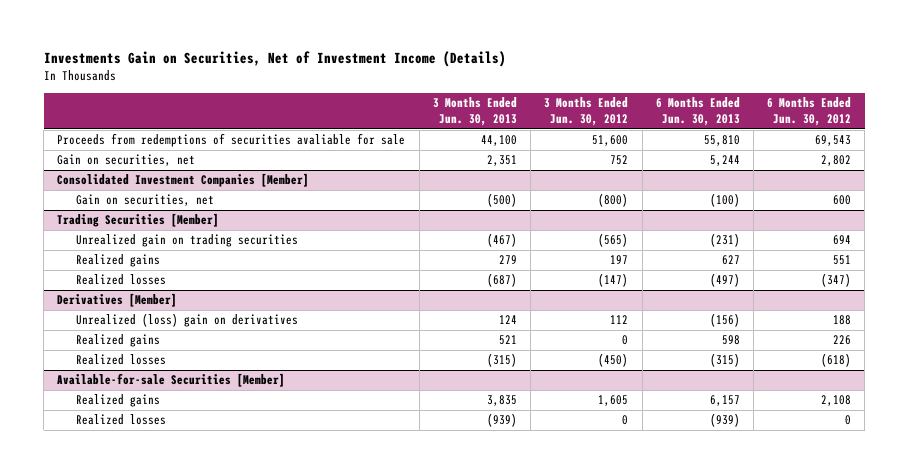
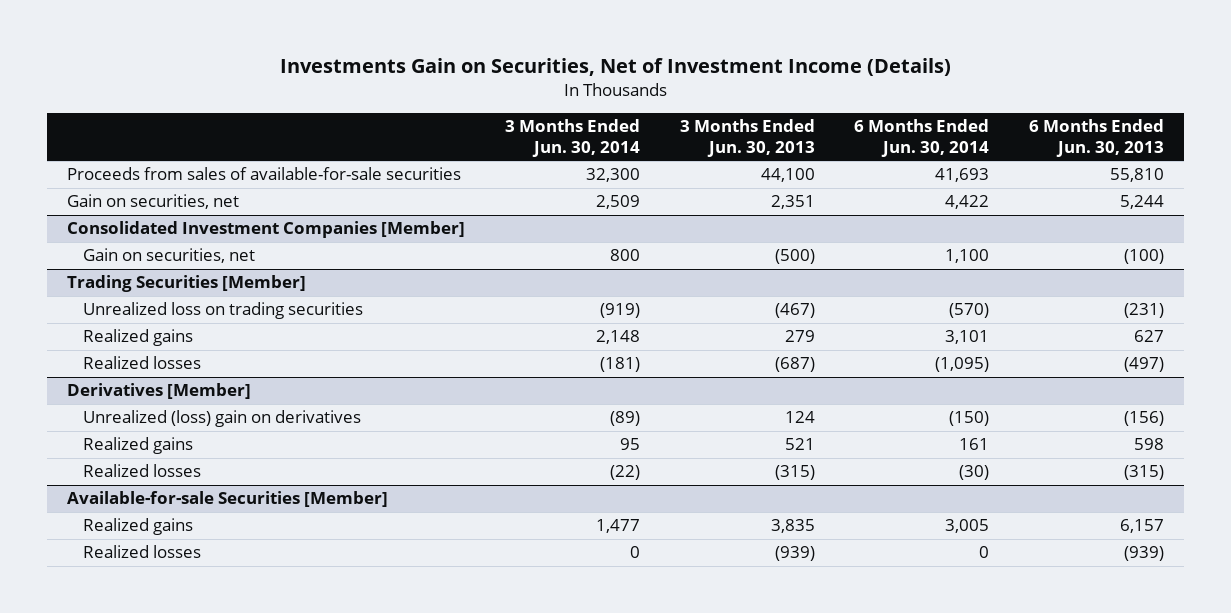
- | 3 Months Ended Jun. 30, 2013 | 3 Months Ended Jun. 30, 2012 | 6 Months Ended Jun. 30, 2013 | 6 Months Ended Jun. 30, 2012
+ | 3 Months Ended Jun. 30, 2014 | 3 Months Ended Jun. 30, 2013 | 6 Months Ended Jun. 30, 2014 | 6 Months Ended Jun. 30, 2013
- Proceeds from redemptions of securities avaliable for sale | 44,100 | 51,600 | 55,810 | 69,543
+ Proceeds from sales of available-for-sale securities | 32,300 | 44,100 | 41,693 | 55,810
@ Trading Securities [Member]
- Unrealized gain on trading securities | (467) | (565) | (231) | 694
+ Unrealized loss on trading securities | (919) | (467) | (570) | (231)

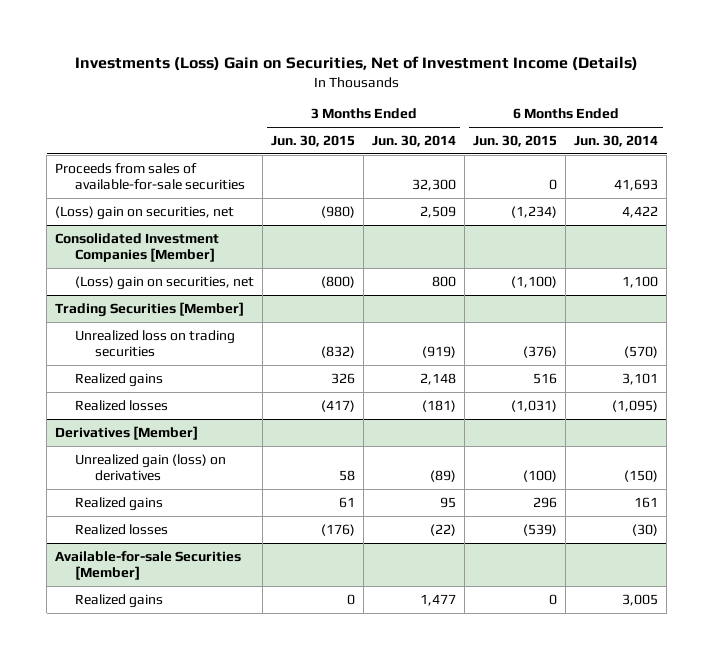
- Investments Gain on Securities, Net of Investment Income (Details)
+ Investments (Loss) Gain on Securities, Net of Investment Income (Details)
- | 3 Months Ended Jun. 30, 2014 | 3 Months Ended Jun. 30, 2013 | 6 Months Ended Jun. 30, 2014 | 6 Months Ended Jun. 30, 2013
+ | 3 Months Ended Jun. 30, 2015 | 3 Months Ended Jun. 30, 2014 | 6 Months Ended Jun. 30, 2015 | 6 Months Ended Jun. 30, 2014
- Gain on securities, net | 2,509 | 2,351 | 4,422 | 5,244
+ (Loss) gain on securities, net | (980) | 2,509 | (1,234) | 4,422
@ Consolidated Investment Companies [Member]
- Gain on securities, net | 800 | (500) | 1,100 | (100)
+ (Loss) gain on securities, net | (800) | 800 | (1,100) | 1,100
@ Derivatives [Member]
- Unrealized (loss) gain on derivatives | (89) | 124 | (150) | (156)
+ Unrealized gain (loss) on derivatives | 58 | (89) | (100) | (150)
@ Available-for-sale Securities [Member]
- Realized losses | 0 | (939) | 0 | (939)

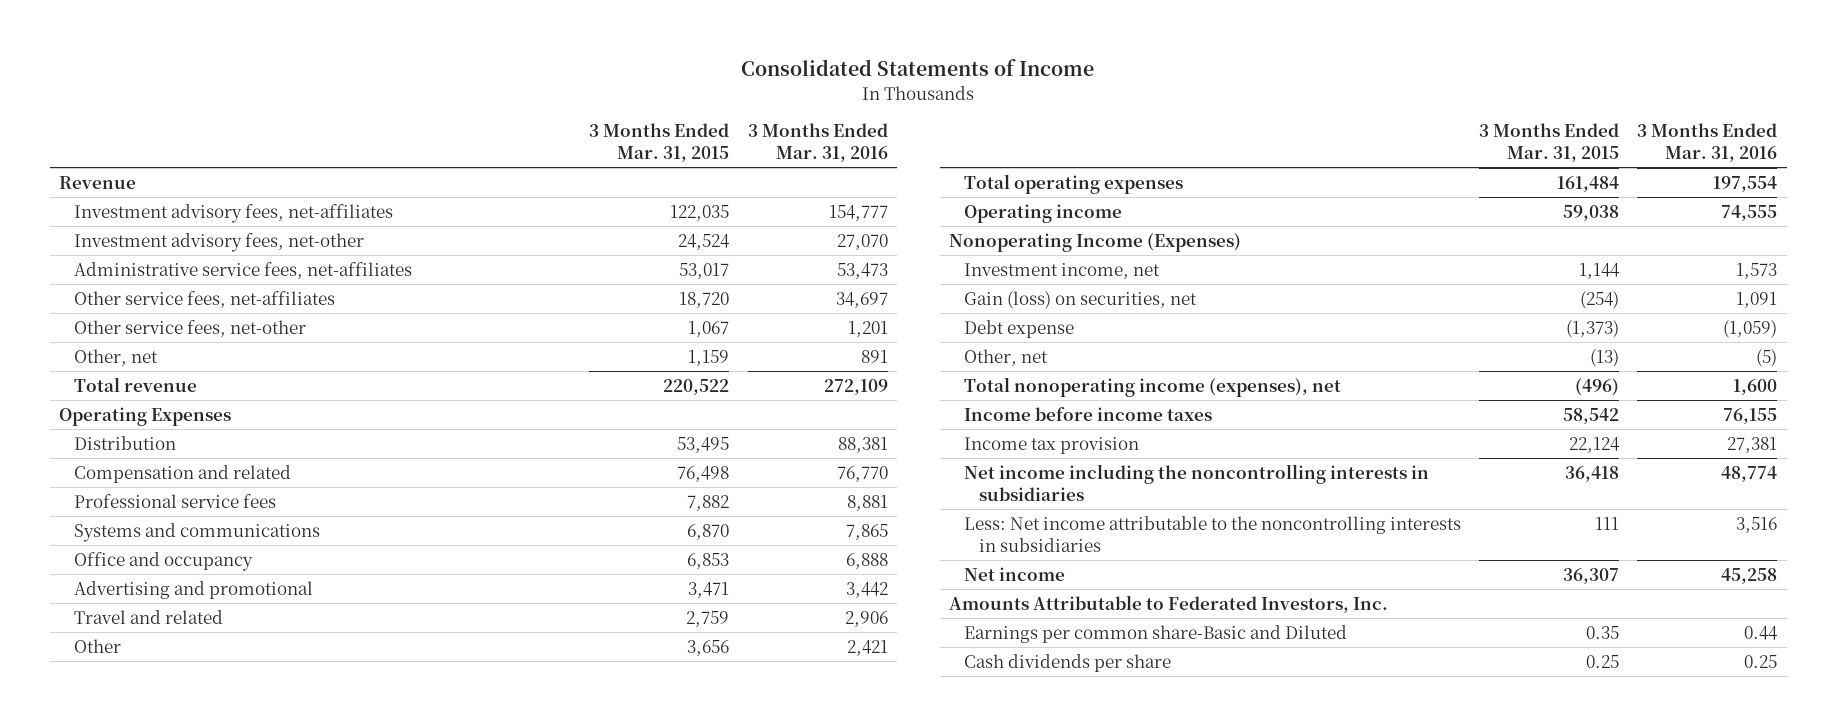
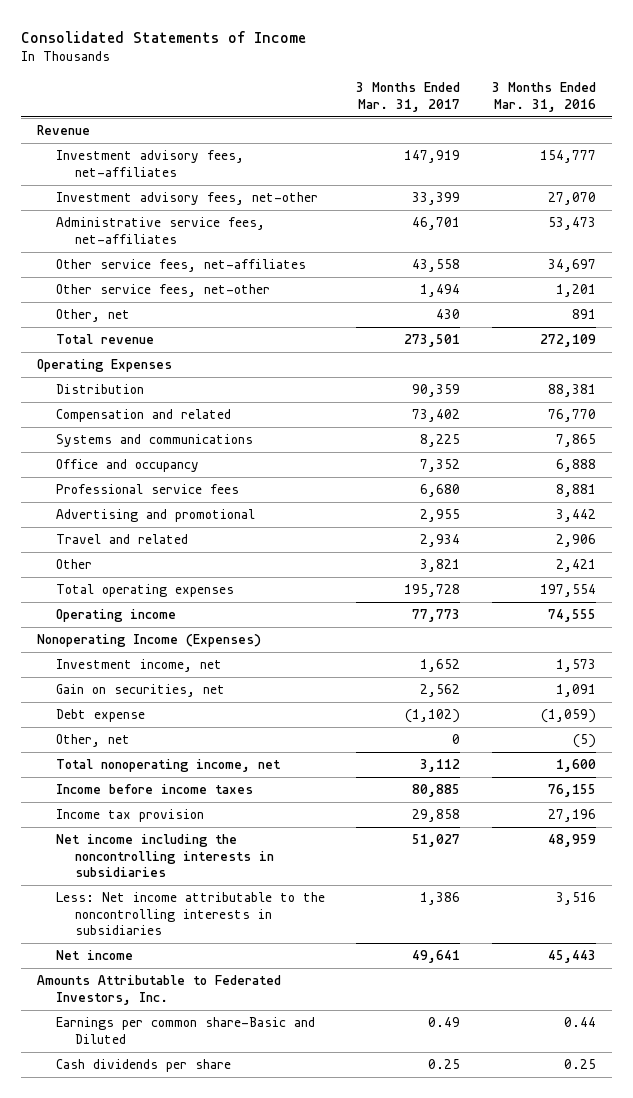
- | 3 Months Ended Mar. 31, 2015 | 3 Months Ended Mar. 31, 2016
+ | 3 Months Ended Mar. 31, 2017 | 3 Months Ended Mar. 31, 2016
moved down: Professional service fees | 6,680 | 8,881
- Gain (loss) on securities, net | (254) | 1,091
+ Gain on securities, net | 2,562 | 1,091
- Total nonoperating income (expenses), net | (496) | 1,600
+ Total nonoperating income, net | 3,112 | 1,600
- Income tax provision | 22,124 | 27,381
- Net income including the noncontrolling interests in subsidiaries | 36,418 | 48,774
+ Income tax provision | 29,858 | 27,196
+ Net income including the noncontrolling interests in subsidiaries | 51,027 | 48,959
- Net income | 36,307 | 45,258
+ Net income | 49,641 | 45,443

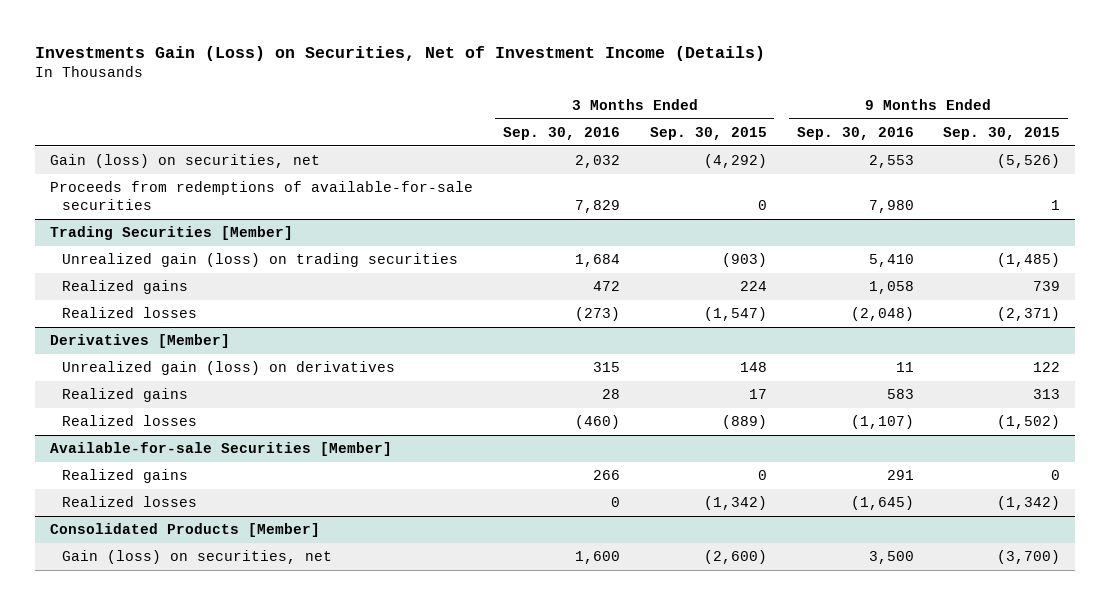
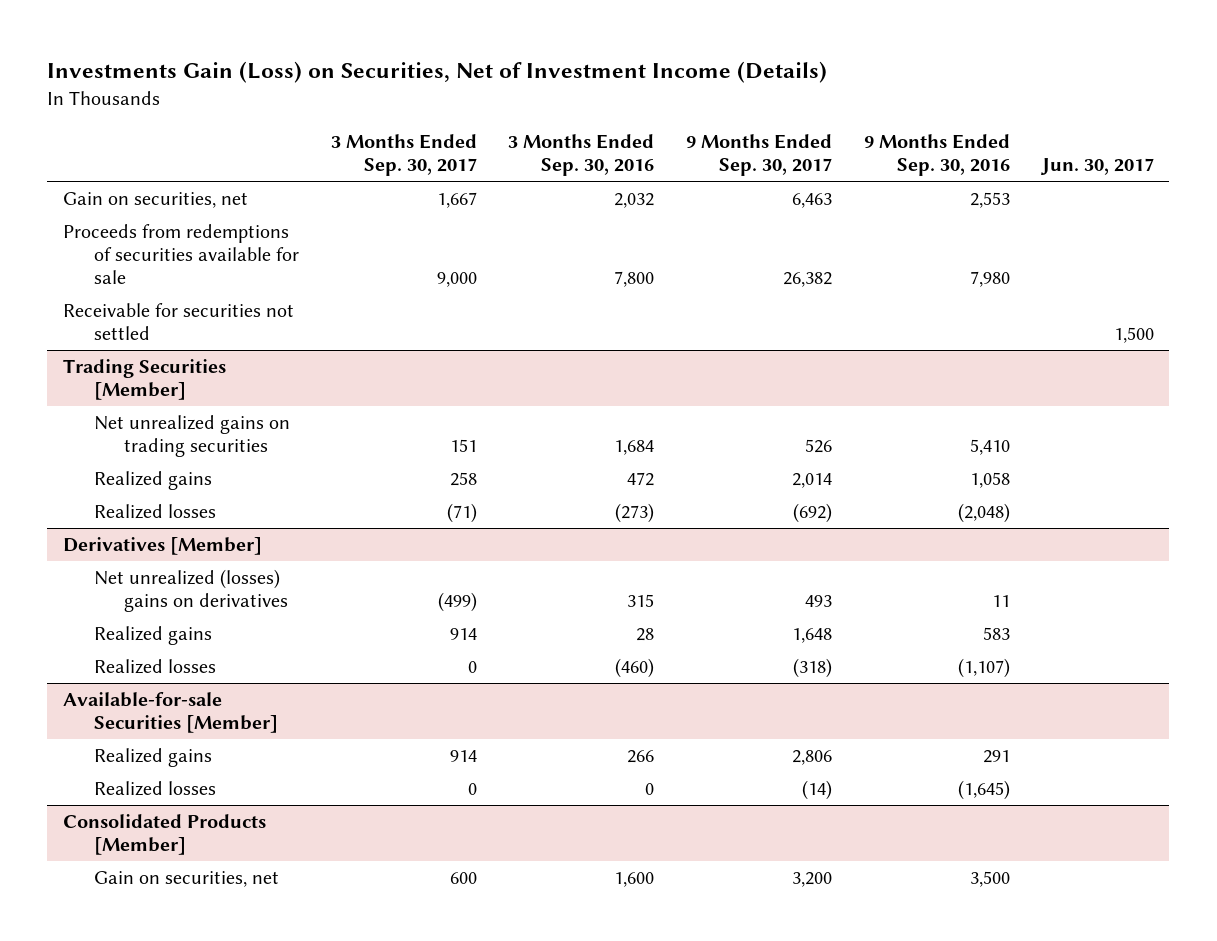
- | 3 Months Ended Sep. 30, 2016 | 3 Months Ended Sep. 30, 2015 | 9 Months Ended Sep. 30, 2016 | 9 Months Ended Sep. 30, 2015
+ | 3 Months Ended Sep. 30, 2017 | 3 Months Ended Sep. 30, 2016 | 9 Months Ended Sep. 30, 2017 | 9 Months Ended Sep. 30, 2016 | Jun. 30, 2017
- Gain (loss) on securities, net | 2,032 | (4,292) | 2,553 | (5,526)
- Proceeds from redemptions of available-for-sale securities | 7,829 | 0 | 7,980 | 1
+ Gain on securities, net | 1,667 | 2,032 | 6,463 | 2,553 |
+ Proceeds from redemptions of securities available for sale | 9,000 | 7,800 | 26,382 | 7,980 |
+ Receivable for securities not settled | | | | | 1,500
@ Trading Securities [Member]
- Unrealized gain (loss) on trading securities | 1,684 | (903) | 5,410 | (1,485)
+ Net unrealized gains on trading securities | 151 | 1,684 | 526 | 5,410 |
@ Derivatives [Member]
- Unrealized gain (loss) on derivatives | 315 | 148 | 11 | 122
+ Net unrealized (losses) gains on derivatives | (499) | 315 | 493 | 11 |
@ Consolidated Products [Member]
- Gain (loss) on securities, net | 1,600 | (2,600) | 3,500 | (3,700)
+ Gain on securities, net | 600 | 1,600 | 3,200 | 3,500 |

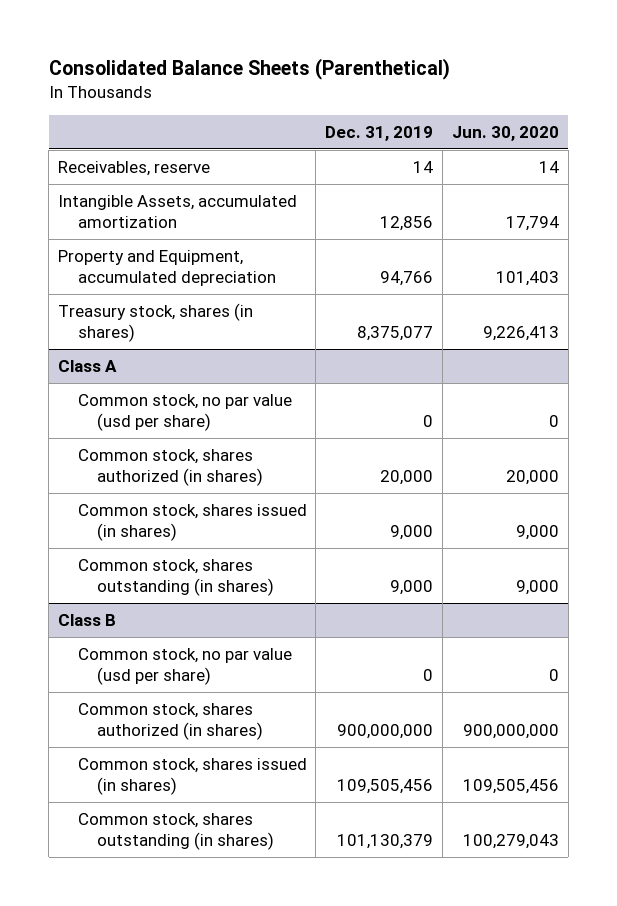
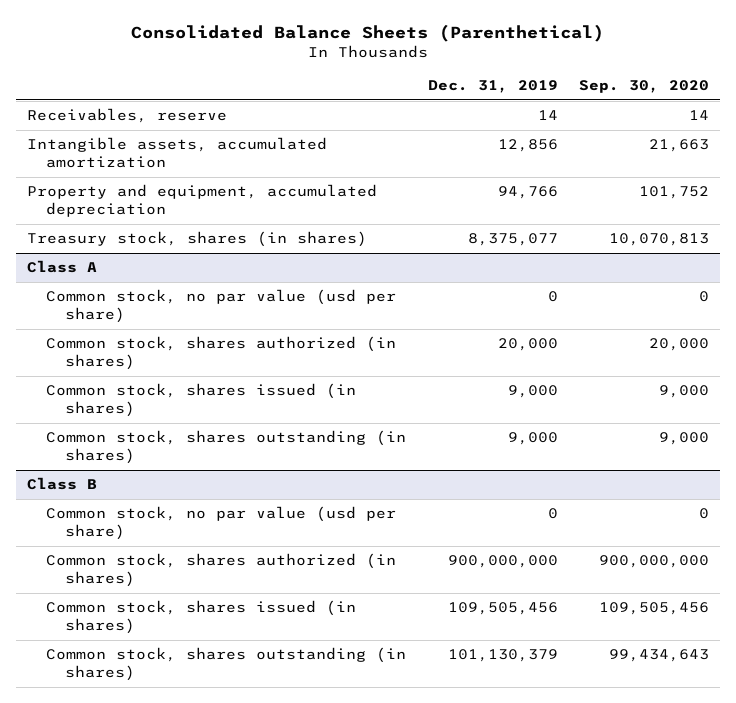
- | Dec. 31, 2019 | Jun. 30, 2020
+ | Dec. 31, 2019 | Sep. 30, 2020
- Intangible Assets, accumulated amortization | 12,856 | 17,794
- Property and Equipment, accumulated depreciation | 94,766 | 101,403
+ Intangible assets, accumulated amortization | 12,856 | 21,663
+ Property and equipment, accumulated depreciation | 94,766 | 101,752

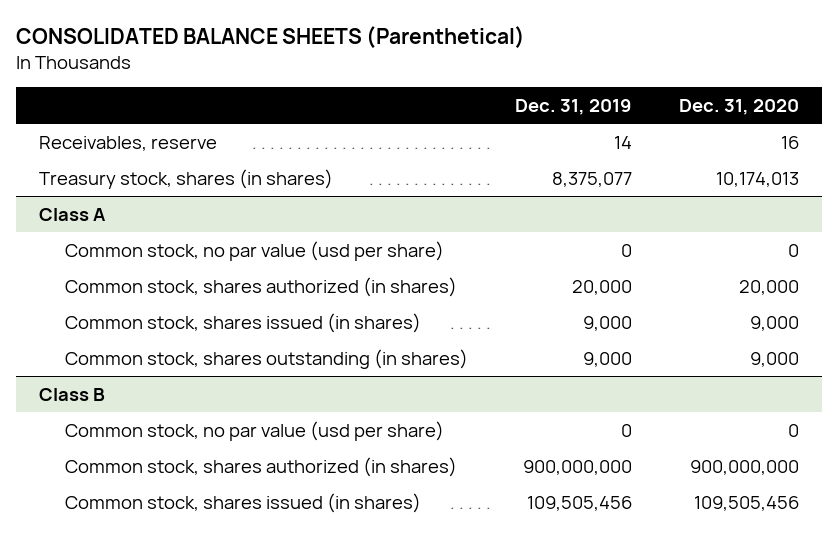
- Consolidated Balance Sheets (Parenthetical)
+ CONSOLIDATED BALANCE SHEETS (Parenthetical)
- | Dec. 31, 2019 | Sep. 30, 2020
+ | Dec. 31, 2019 | Dec. 31, 2020
- Intangible assets, accumulated amortization | 12,856 | 21,663
- Property and equipment, accumulated depreciation | 94,766 | 101,752
@ Class B
- Common stock, shares outstanding (in shares) | 101,130,379 | 99,434,643

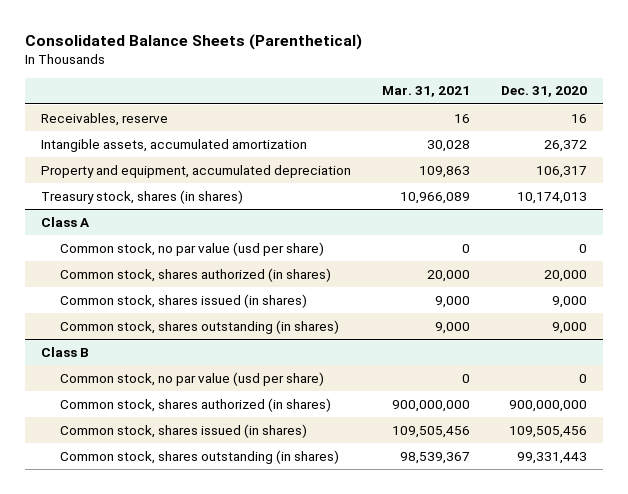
- CONSOLIDATED BALANCE SHEETS (Parenthetical)
+ Consolidated Balance Sheets (Parenthetical)
- | Dec. 31, 2019 | Dec. 31, 2020
+ | Mar. 31, 2021 | Dec. 31, 2020
+ Intangible assets, accumulated amortization | 30,028 | 26,372
+ Property and equipment, accumulated depreciation | 109,863 | 106,317
@ Class B
+ Common stock, shares outstanding (in shares) | 98,539,367 | 99,331,443

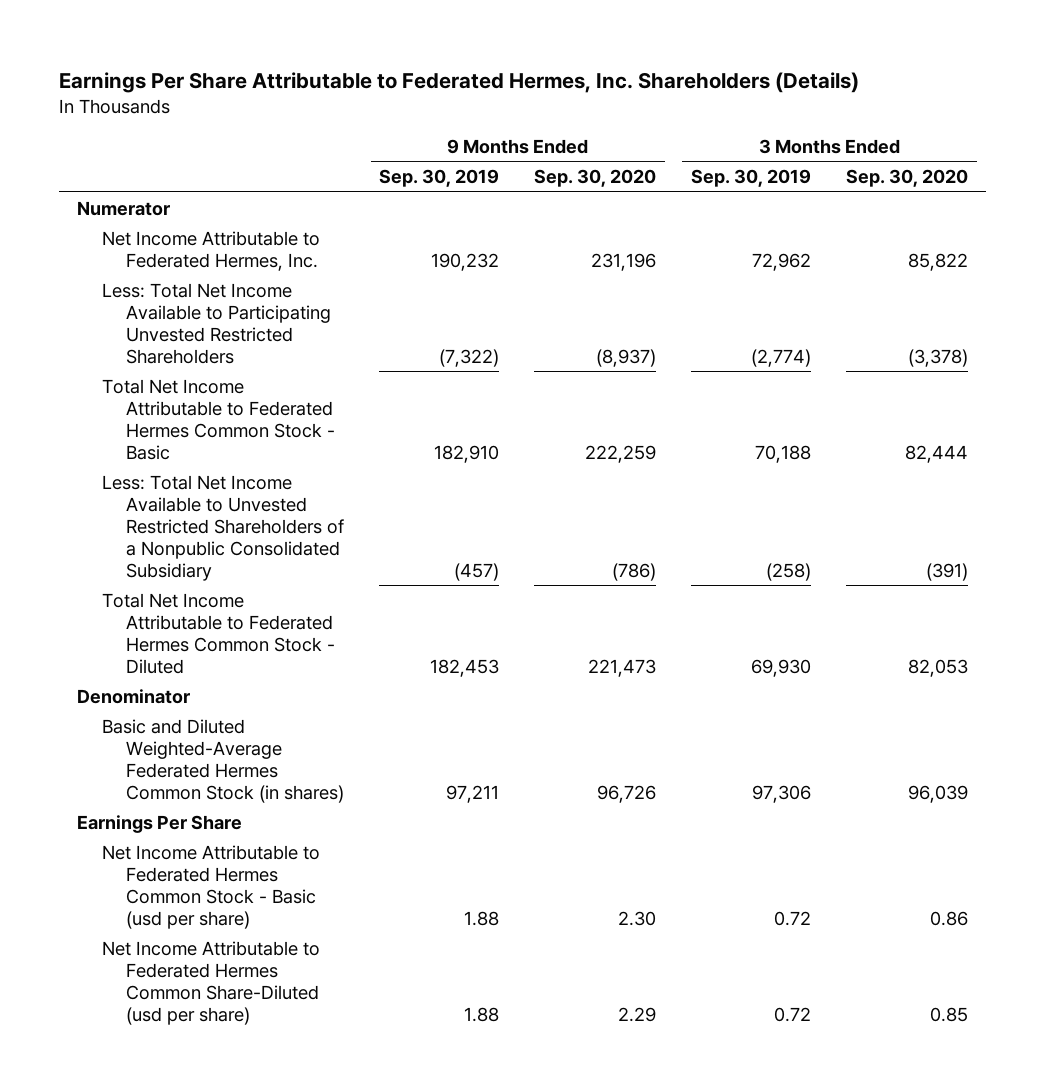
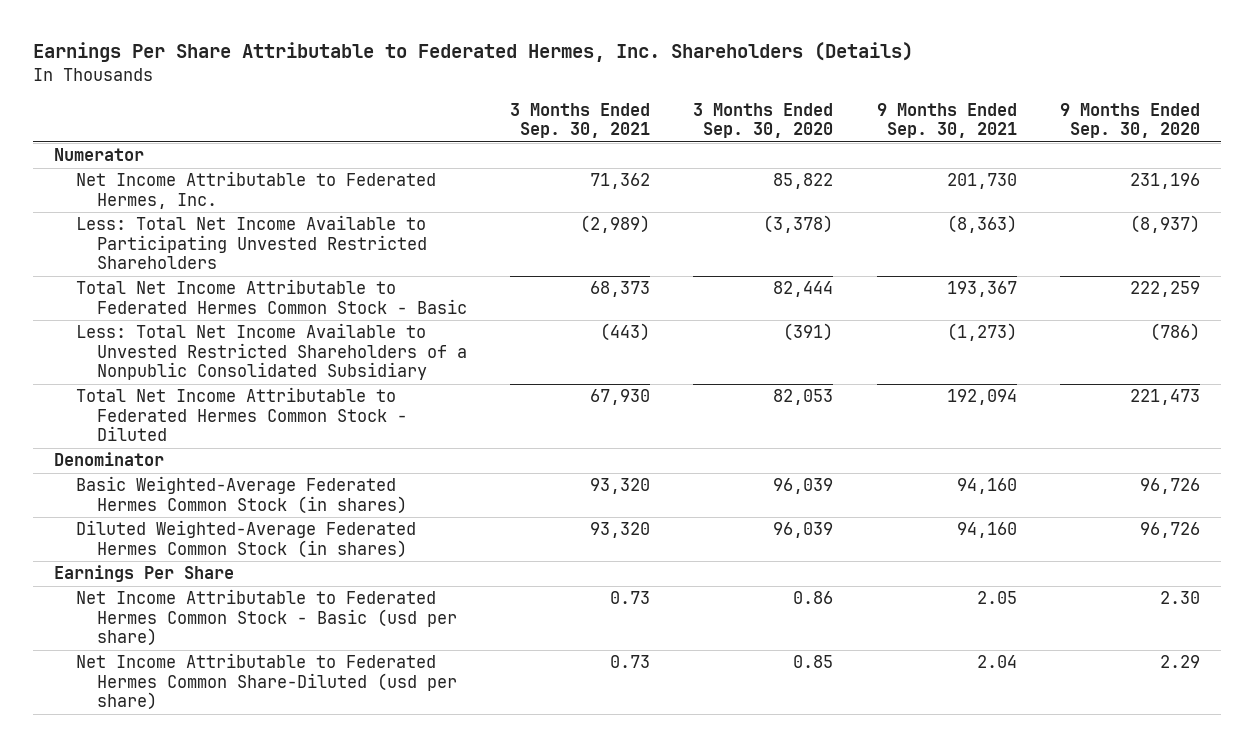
- | 9 Months Ended Sep. 30, 2019 | 9 Months Ended Sep. 30, 2020 | 3 Months Ended Sep. 30, 2019 | 3 Months Ended Sep. 30, 2020
+ | 3 Months Ended Sep. 30, 2021 | 3 Months Ended Sep. 30, 2020 | 9 Months Ended Sep. 30, 2021 | 9 Months Ended Sep. 30, 2020
- Basic and Diluted Weighted-Average Federated Hermes Common Stock (in shares) | 97,211 | 96,726 | 97,306 | 96,039
+ Basic Weighted-Average Federated Hermes Common Stock (in shares) | 93,320 | 96,039 | 94,160 | 96,726
+ Diluted Weighted-Average Federated Hermes Common Stock (in shares) | 93,320 | 96,039 | 94,160 | 96,726

